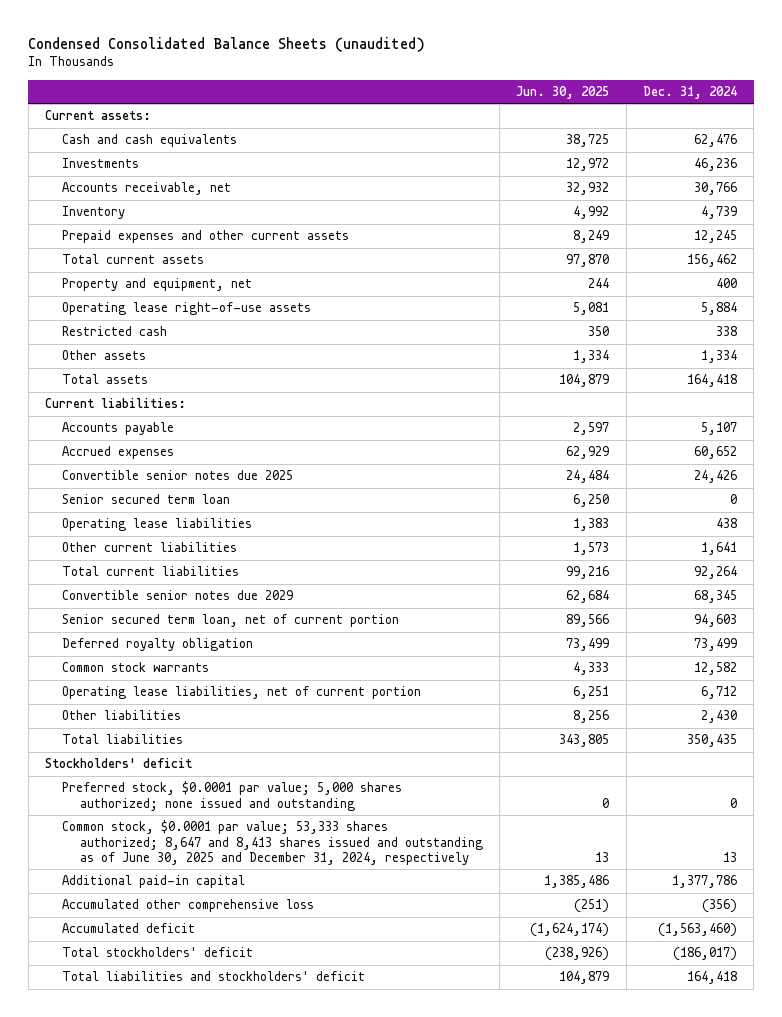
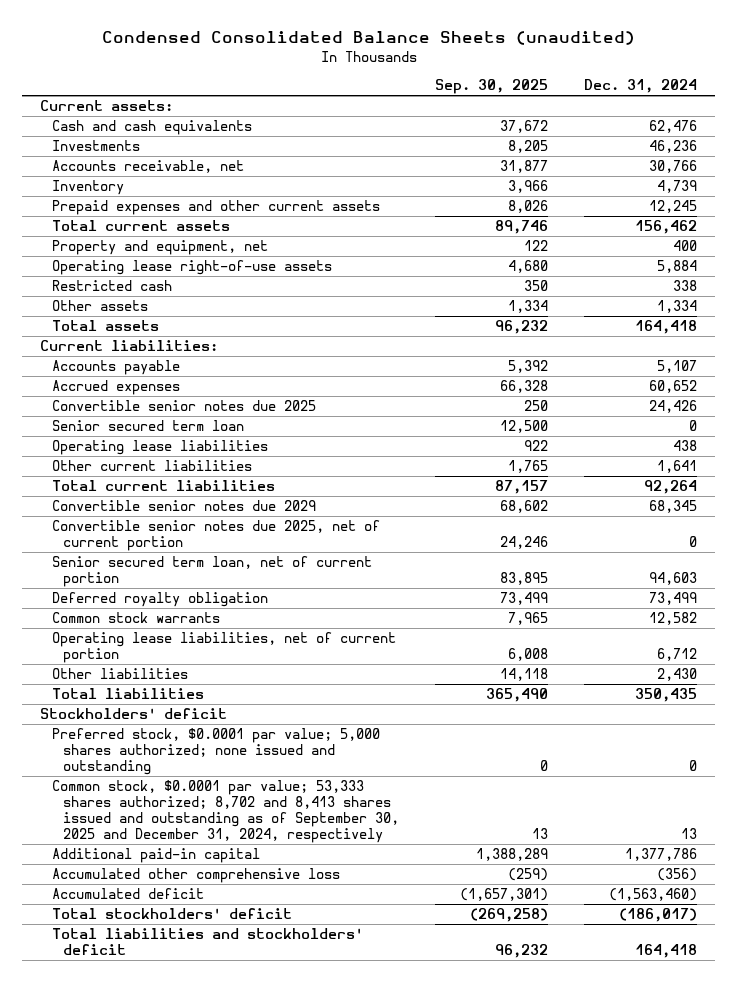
- | Jun. 30, 2025 | Dec. 31, 2024
+ | Sep. 30, 2025 | Dec. 31, 2024
+ Convertible senior notes due 2025, net of current portion | 24,246 | 0
- Common stock, $0.0001 par value; 53,333 shares authorized; 8,647 and 8,413 shares issued and outstanding as of June 30, 2025 and December 31, 2024, respectively | 13 | 13
+ Common stock, $0.0001 par value; 53,333 shares authorized; 8,702 and 8,413 shares issued and outstanding as of September 30, 2025 and December 31, 2024, respectively | 13 | 13

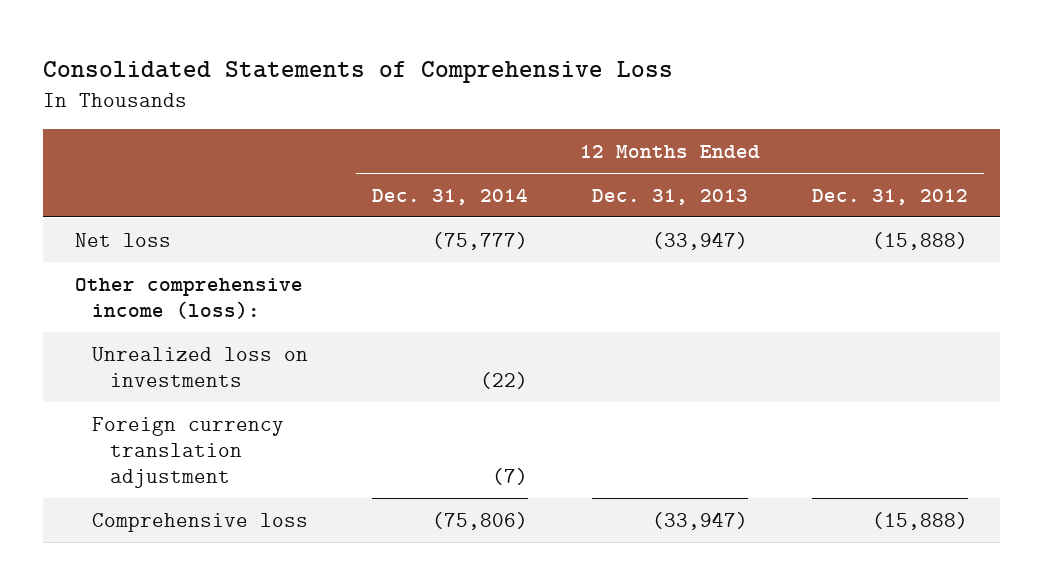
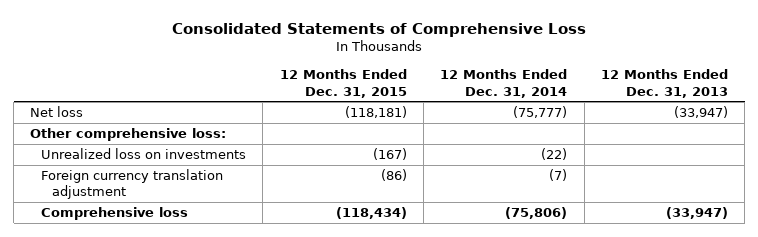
- | 12 Months Ended Dec. 31, 2014 | 12 Months Ended Dec. 31, 2013 | 12 Months Ended Dec. 31, 2012
+ | 12 Months Ended Dec. 31, 2015 | 12 Months Ended Dec. 31, 2014 | 12 Months Ended Dec. 31, 2013
- Other comprehensive income (loss):
+ Other comprehensive loss:

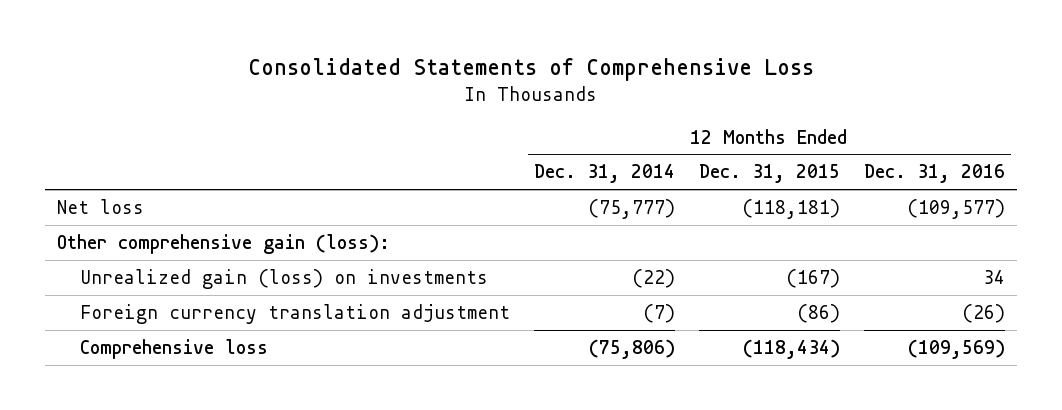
- | 12 Months Ended Dec. 31, 2015 | 12 Months Ended Dec. 31, 2014 | 12 Months Ended Dec. 31, 2013
+ | 12 Months Ended Dec. 31, 2014 | 12 Months Ended Dec. 31, 2015 | 12 Months Ended Dec. 31, 2016
- Other comprehensive loss:
- Unrealized loss on investments | (167) | (22) |
+ Other comprehensive gain (loss):
+ Unrealized gain (loss) on investments | (22) | (167) | 34

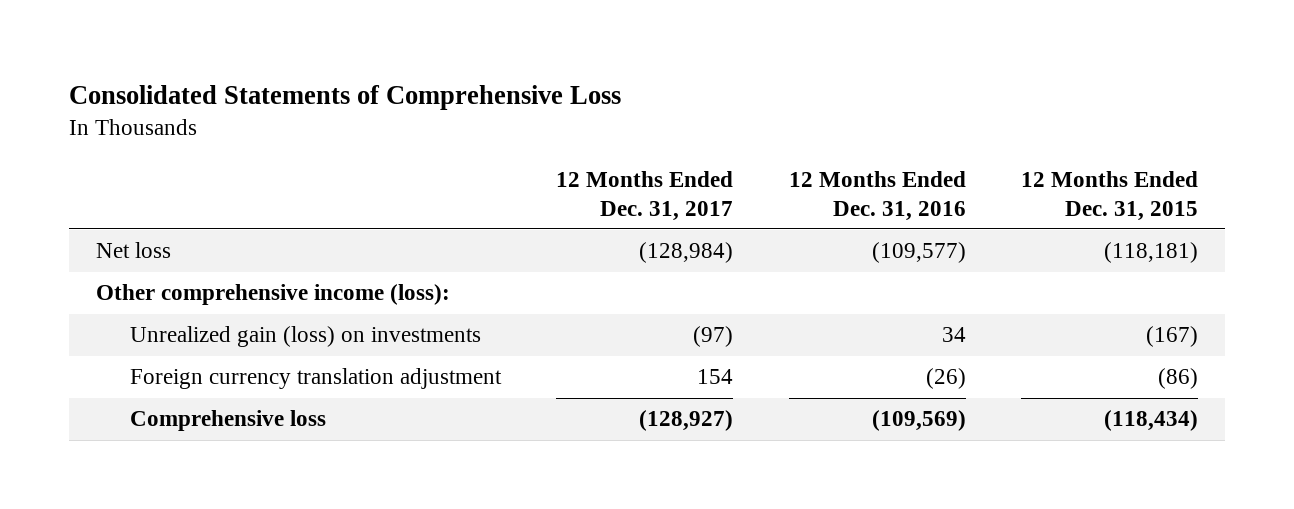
- | 12 Months Ended Dec. 31, 2014 | 12 Months Ended Dec. 31, 2015 | 12 Months Ended Dec. 31, 2016
+ | 12 Months Ended Dec. 31, 2017 | 12 Months Ended Dec. 31, 2016 | 12 Months Ended Dec. 31, 2015
- Other comprehensive gain (loss):
+ Other comprehensive income (loss):

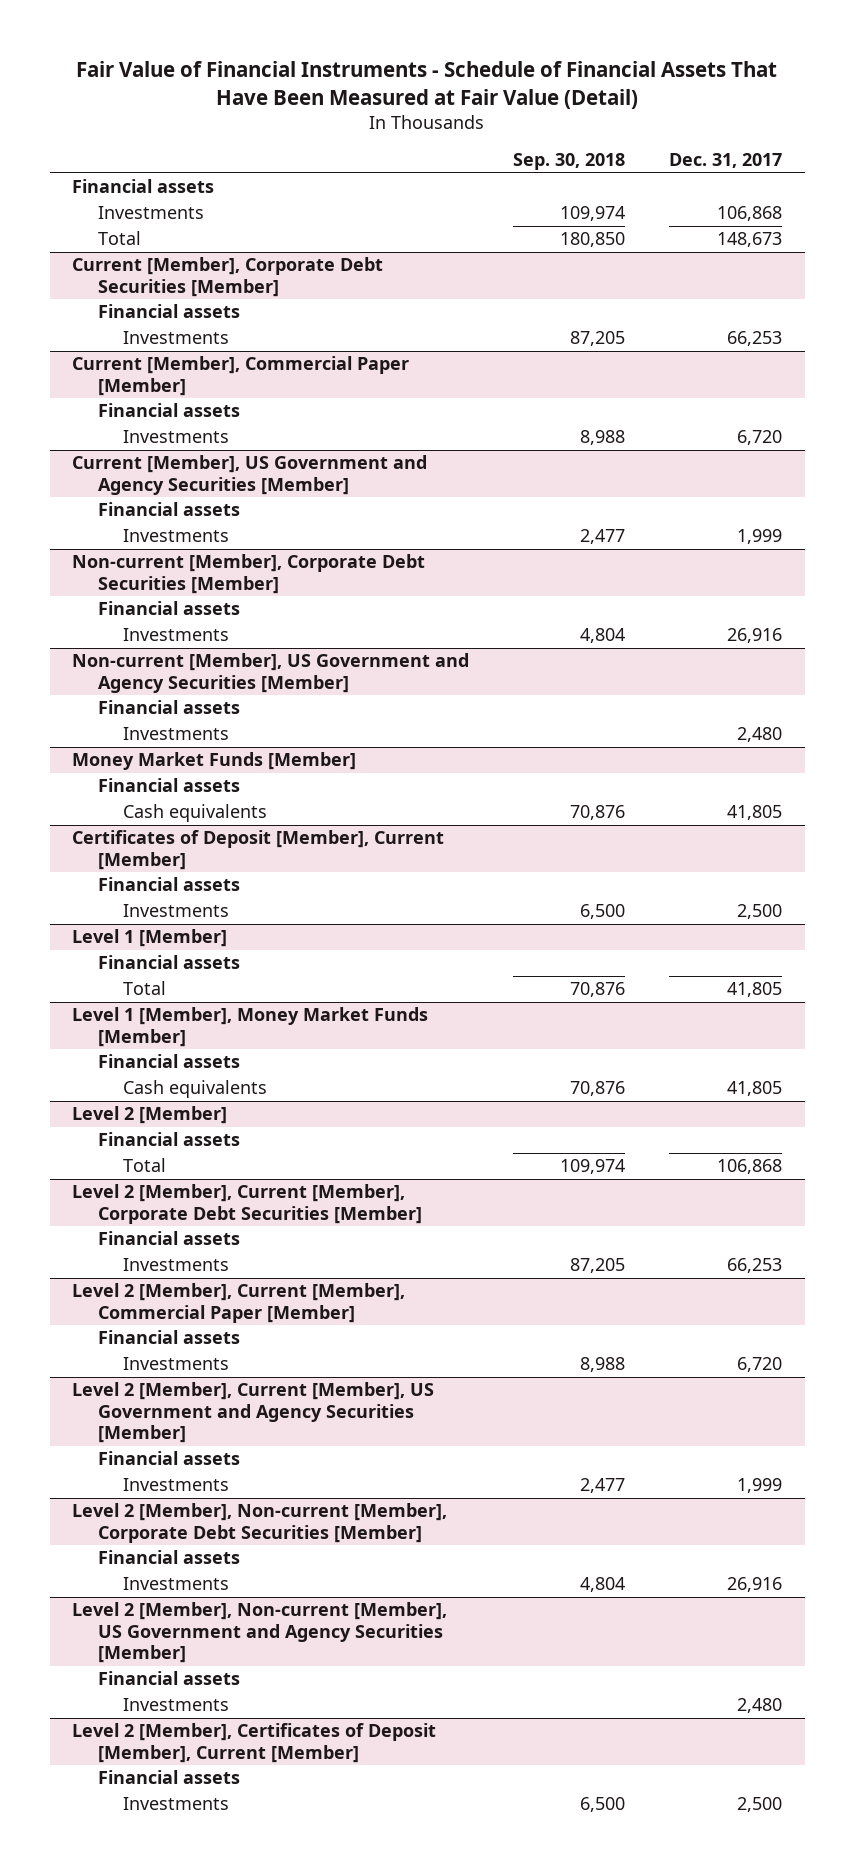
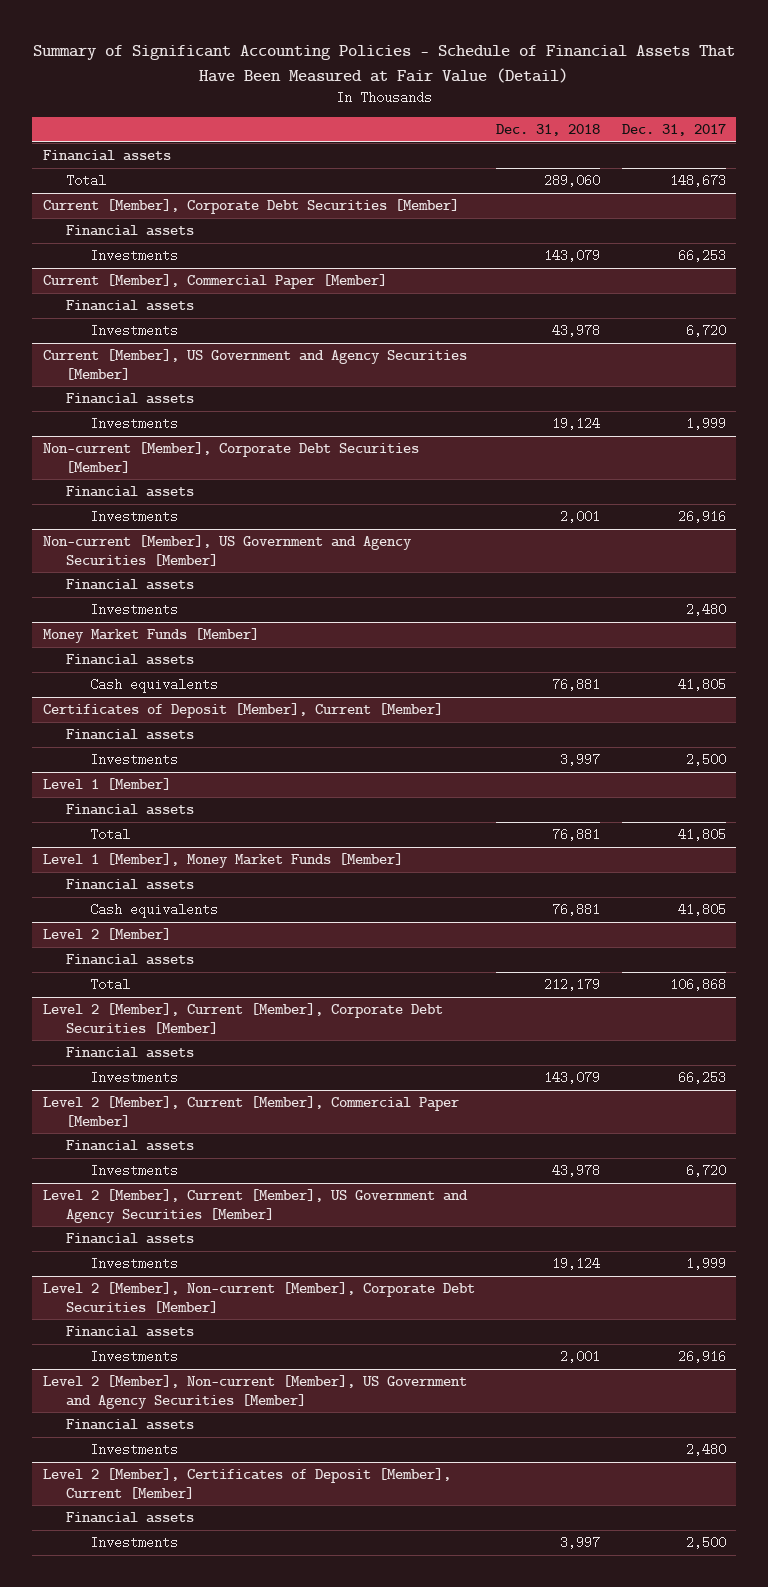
- Fair Value of Financial Instruments - Schedule of Financial Assets That Have Been Measured at Fair Value (Detail)
+ Summary of Significant Accounting Policies - Schedule of Financial Assets That Have Been Measured at Fair Value (Detail)
- | Sep. 30, 2018 | Dec. 31, 2017
+ | Dec. 31, 2018 | Dec. 31, 2017
- Investments | 109,974 | 106,868

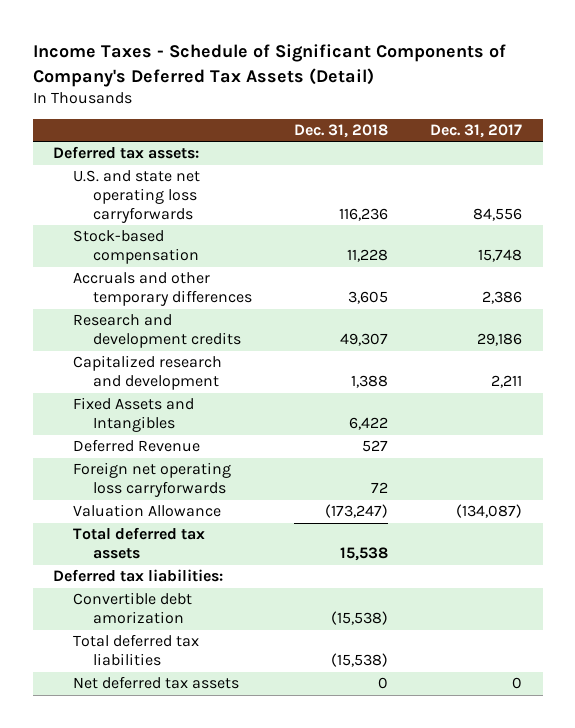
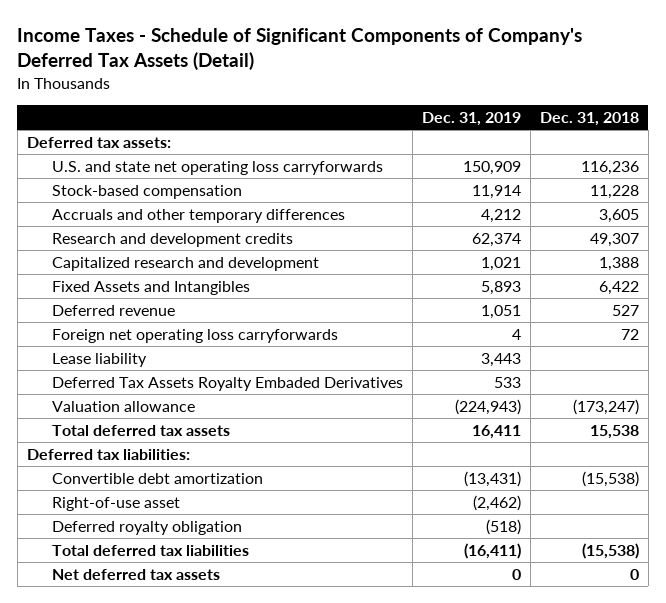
- | Dec. 31, 2018 | Dec. 31, 2017
+ | Dec. 31, 2019 | Dec. 31, 2018
- Deferred Revenue | 527 |
+ Deferred revenue | 1,051 | 527
- Valuation Allowance | (173,247) | (134,087)
+ Lease liability | 3,443 |
+ Deferred Tax Assets Royalty Embaded Derivatives | 533 |
+ Valuation allowance | (224,943) | (173,247)
- Convertible debt amorization | (15,538) |
+ Convertible debt amortization | (13,431) | (15,538)
+ Right-of-use asset | (2,462) |
+ Deferred royalty obligation | (518) |

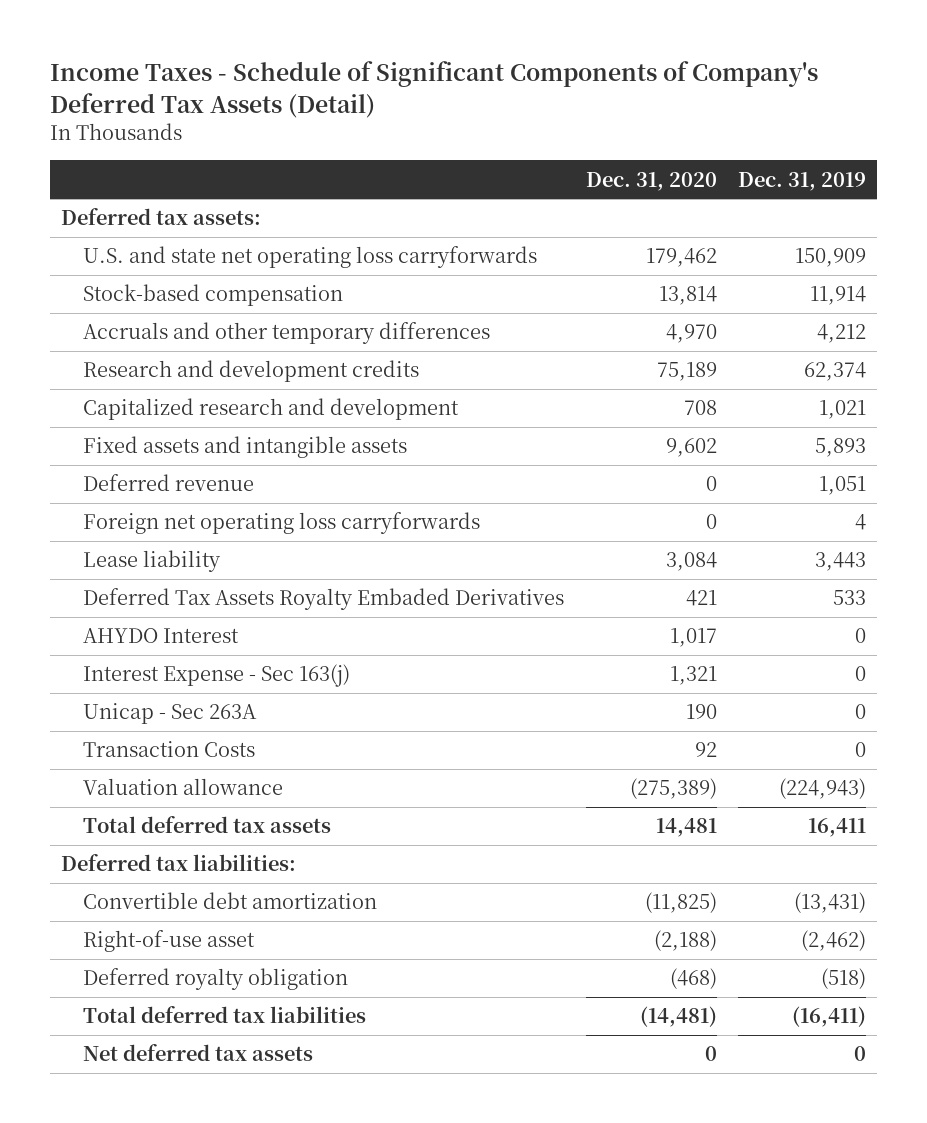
- | Dec. 31, 2019 | Dec. 31, 2018
+ | Dec. 31, 2020 | Dec. 31, 2019
- Fixed Assets and Intangibles | 5,893 | 6,422
+ Fixed assets and intangible assets | 9,602 | 5,893
+ AHYDO Interest | 1,017 | 0
+ Interest Expense - Sec 163(j) | 1,321 | 0
+ Unicap - Sec 263A | 190 | 0
+ Transaction Costs | 92 | 0

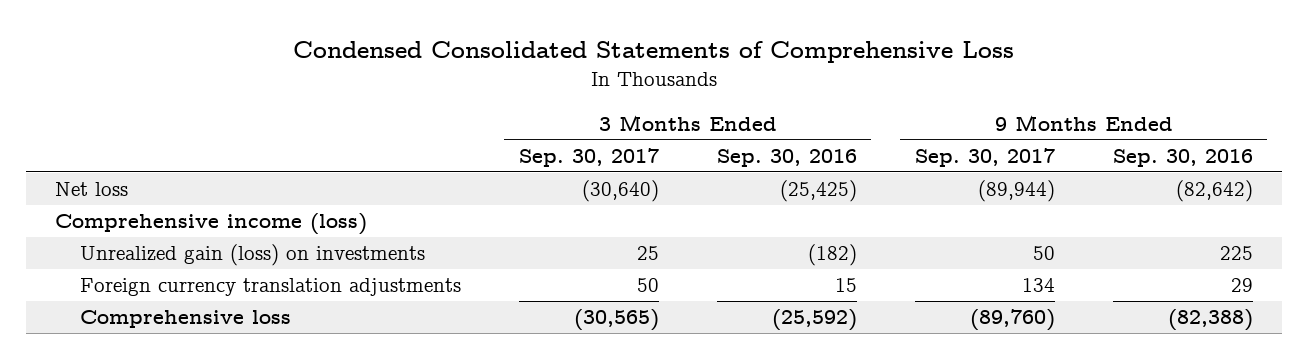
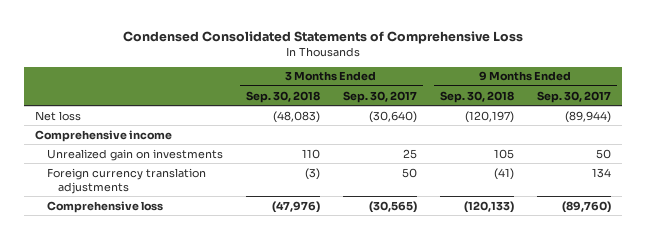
- | 3 Months Ended Sep. 30, 2017 | 3 Months Ended Sep. 30, 2016 | 9 Months Ended Sep. 30, 2017 | 9 Months Ended Sep. 30, 2016
+ | 3 Months Ended Sep. 30, 2018 | 3 Months Ended Sep. 30, 2017 | 9 Months Ended Sep. 30, 2018 | 9 Months Ended Sep. 30, 2017
- Comprehensive income (loss)
- Unrealized gain (loss) on investments | 25 | (182) | 50 | 225
+ Comprehensive income
+ Unrealized gain on investments | 110 | 25 | 105 | 50

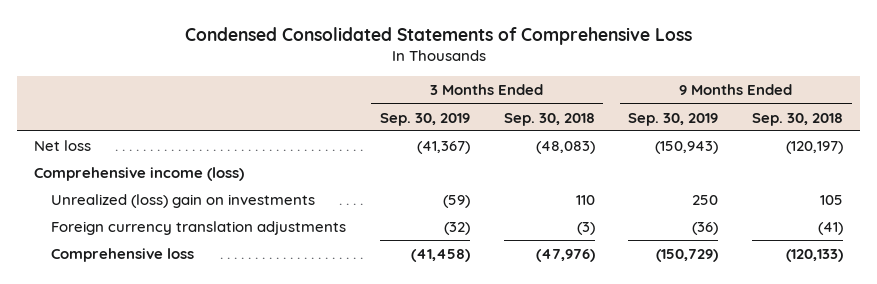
- | 3 Months Ended Sep. 30, 2018 | 3 Months Ended Sep. 30, 2017 | 9 Months Ended Sep. 30, 2018 | 9 Months Ended Sep. 30, 2017
+ | 3 Months Ended Sep. 30, 2019 | 3 Months Ended Sep. 30, 2018 | 9 Months Ended Sep. 30, 2019 | 9 Months Ended Sep. 30, 2018
- Comprehensive income
- Unrealized gain on investments | 110 | 25 | 105 | 50
+ Comprehensive income (loss)
+ Unrealized (loss) gain on investments | (59) | 110 | 250 | 105

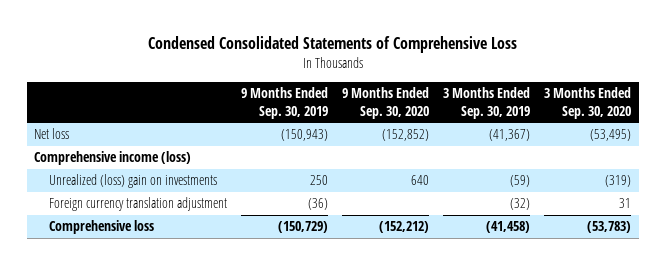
- | 3 Months Ended Sep. 30, 2019 | 3 Months Ended Sep. 30, 2018 | 9 Months Ended Sep. 30, 2019 | 9 Months Ended Sep. 30, 2018
+ | 9 Months Ended Sep. 30, 2019 | 9 Months Ended Sep. 30, 2020 | 3 Months Ended Sep. 30, 2019 | 3 Months Ended Sep. 30, 2020
- Foreign currency translation adjustments | (32) | (3) | (36) | (41)
+ Foreign currency translation adjustment | (36) | | (32) | 31

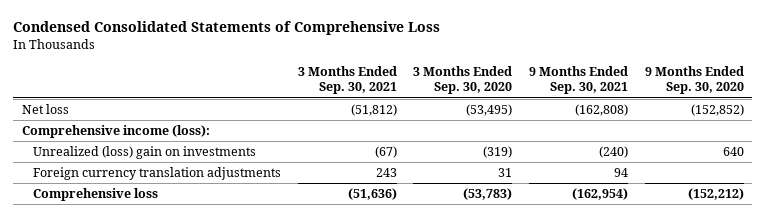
- | 9 Months Ended Sep. 30, 2019 | 9 Months Ended Sep. 30, 2020 | 3 Months Ended Sep. 30, 2019 | 3 Months Ended Sep. 30, 2020
+ | 3 Months Ended Sep. 30, 2021 | 3 Months Ended Sep. 30, 2020 | 9 Months Ended Sep. 30, 2021 | 9 Months Ended Sep. 30, 2020
- Comprehensive income (loss)
+ Comprehensive income (loss):
- Foreign currency translation adjustment | (36) | | (32) | 31
+ Foreign currency translation adjustments | 243 | 31 | 94 |

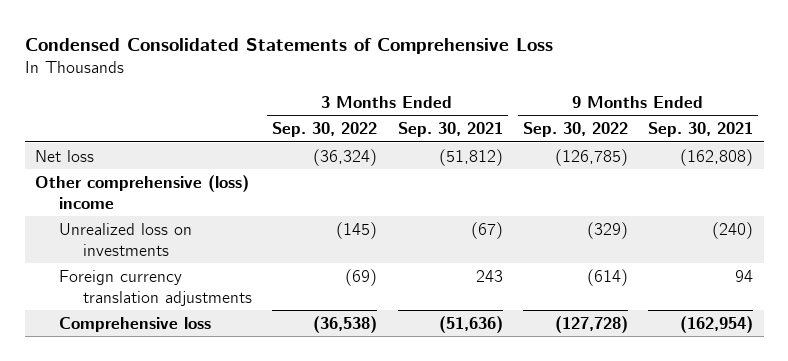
- | 3 Months Ended Sep. 30, 2021 | 3 Months Ended Sep. 30, 2020 | 9 Months Ended Sep. 30, 2021 | 9 Months Ended Sep. 30, 2020
+ | 3 Months Ended Sep. 30, 2022 | 3 Months Ended Sep. 30, 2021 | 9 Months Ended Sep. 30, 2022 | 9 Months Ended Sep. 30, 2021
- Comprehensive income (loss):
- Unrealized (loss) gain on investments | (67) | (319) | (240) | 640
+ Other comprehensive (loss) income
+ Unrealized loss on investments | (145) | (67) | (329) | (240)

